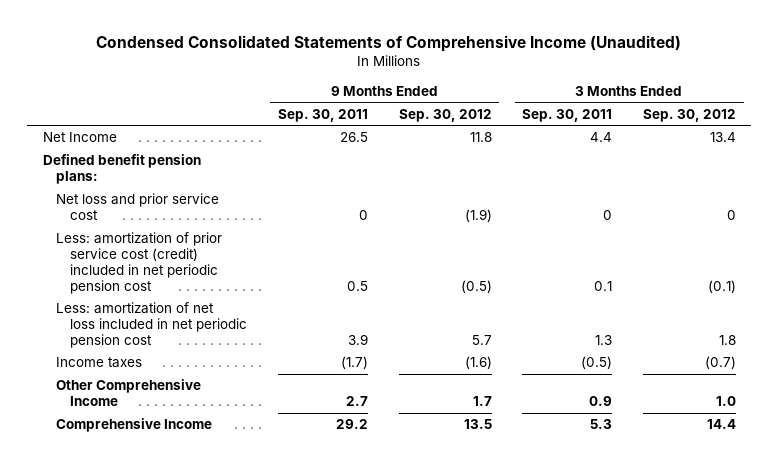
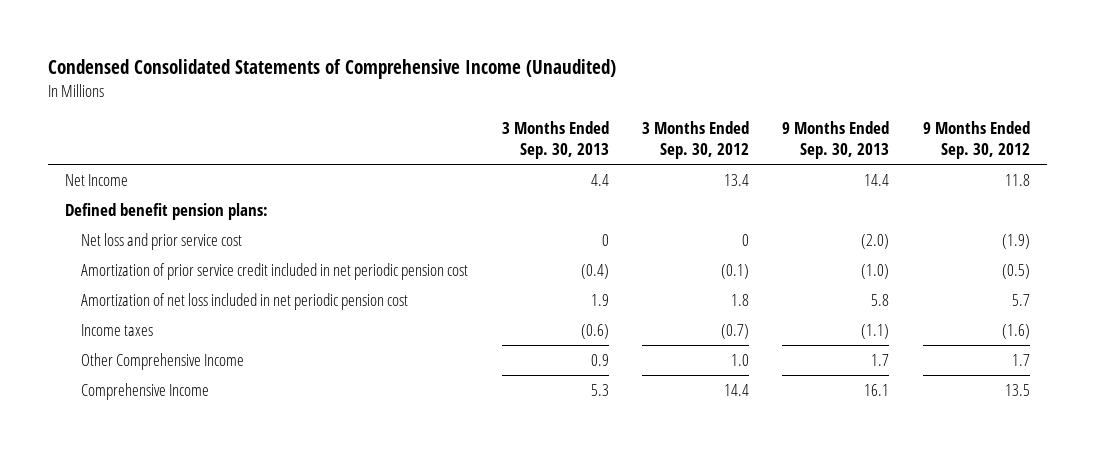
- | 9 Months Ended Sep. 30, 2011 | 9 Months Ended Sep. 30, 2012 | 3 Months Ended Sep. 30, 2011 | 3 Months Ended Sep. 30, 2012
+ | 3 Months Ended Sep. 30, 2013 | 3 Months Ended Sep. 30, 2012 | 9 Months Ended Sep. 30, 2013 | 9 Months Ended Sep. 30, 2012
- Less: amortization of prior service cost (credit) included in net periodic pension cost | 0.5 | (0.5) | 0.1 | (0.1)
- Less: amortization of net loss included in net periodic pension cost | 3.9 | 5.7 | 1.3 | 1.8
+ Amortization of prior service credit included in net periodic pension cost | (0.4) | (0.1) | (1.0) | (0.5)
+ Amortization of net loss included in net periodic pension cost | 1.9 | 1.8 | 5.8 | 5.7

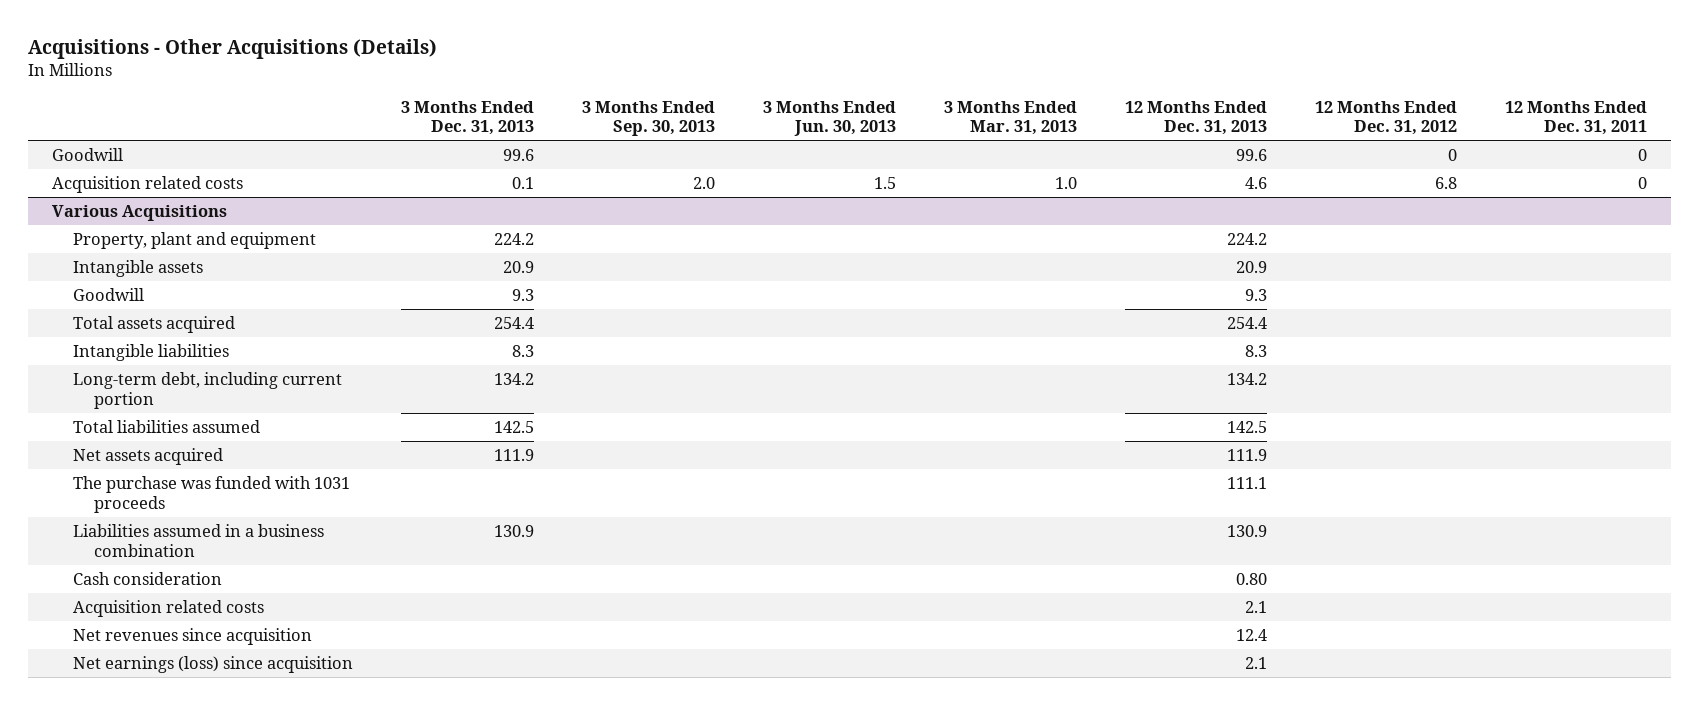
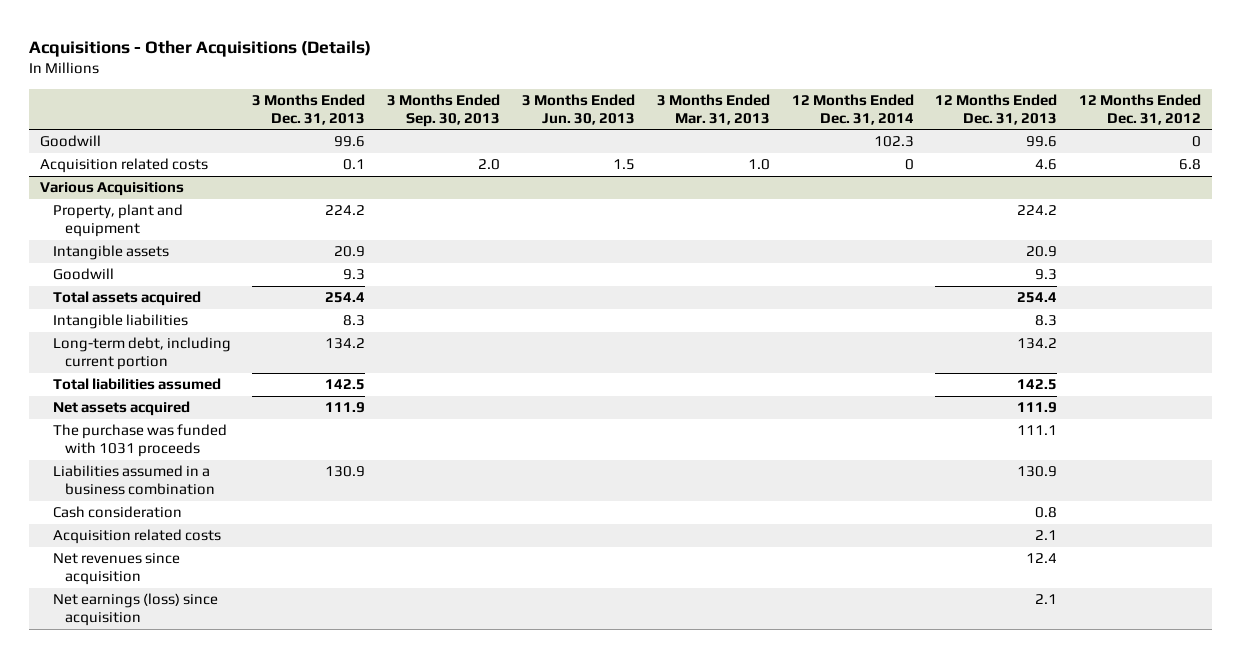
- | 3 Months Ended Dec. 31, 2013 | 3 Months Ended Sep. 30, 2013 | 3 Months Ended Jun. 30, 2013 | 3 Months Ended Mar. 31, 2013 | 12 Months Ended Dec. 31, 2013 | 12 Months Ended Dec. 31, 2012 | 12 Months Ended Dec. 31, 2011
+ | 3 Months Ended Dec. 31, 2013 | 3 Months Ended Sep. 30, 2013 | 3 Months Ended Jun. 30, 2013 | 3 Months Ended Mar. 31, 2013 | 12 Months Ended Dec. 31, 2014 | 12 Months Ended Dec. 31, 2013 | 12 Months Ended Dec. 31, 2012
@ Various Acquisitions
- Cash consideration | | | | | 0.80 | |
+ Cash consideration | | | | | | 0.8 |

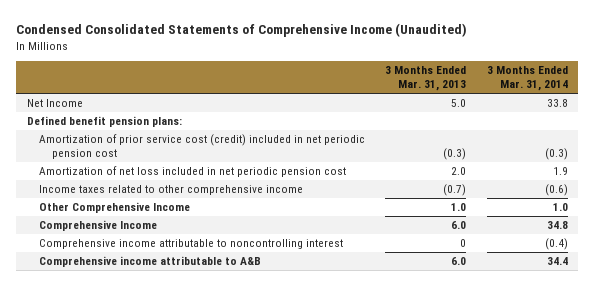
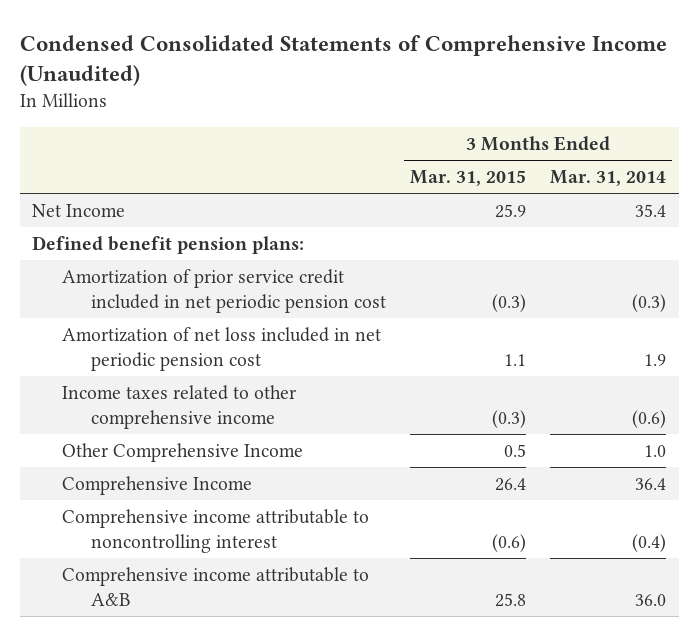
- | 3 Months Ended Mar. 31, 2013 | 3 Months Ended Mar. 31, 2014
+ | 3 Months Ended Mar. 31, 2015 | 3 Months Ended Mar. 31, 2014
- Net Income | 5.0 | 33.8
+ Net Income | 25.9 | 35.4
- Amortization of prior service cost (credit) included in net periodic pension cost | (0.3) | (0.3)
+ Amortization of prior service credit included in net periodic pension cost | (0.3) | (0.3)
- Comprehensive Income | 6.0 | 34.8
+ Comprehensive Income | 26.4 | 36.4
- Comprehensive income attributable to A&B | 6.0 | 34.4
+ Comprehensive income attributable to A&B | 25.8 | 36.0

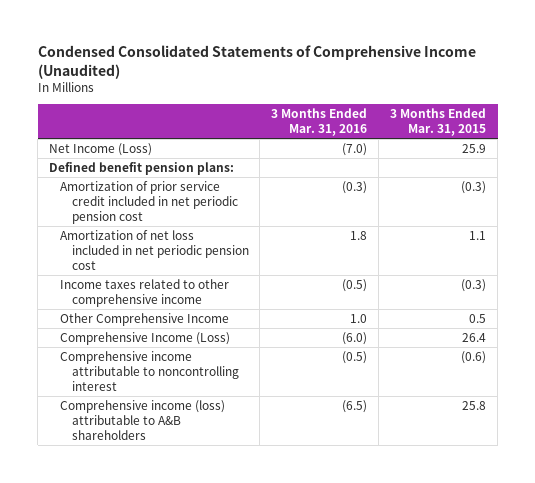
- | 3 Months Ended Mar. 31, 2015 | 3 Months Ended Mar. 31, 2014
+ | 3 Months Ended Mar. 31, 2016 | 3 Months Ended Mar. 31, 2015
- Net Income | 25.9 | 35.4
+ Net Income (Loss) | (7.0) | 25.9
- Comprehensive Income | 26.4 | 36.4
+ Comprehensive Income (Loss) | (6.0) | 26.4
- Comprehensive income attributable to A&B | 25.8 | 36.0
+ Comprehensive income (loss) attributable to A&B shareholders | (6.5) | 25.8

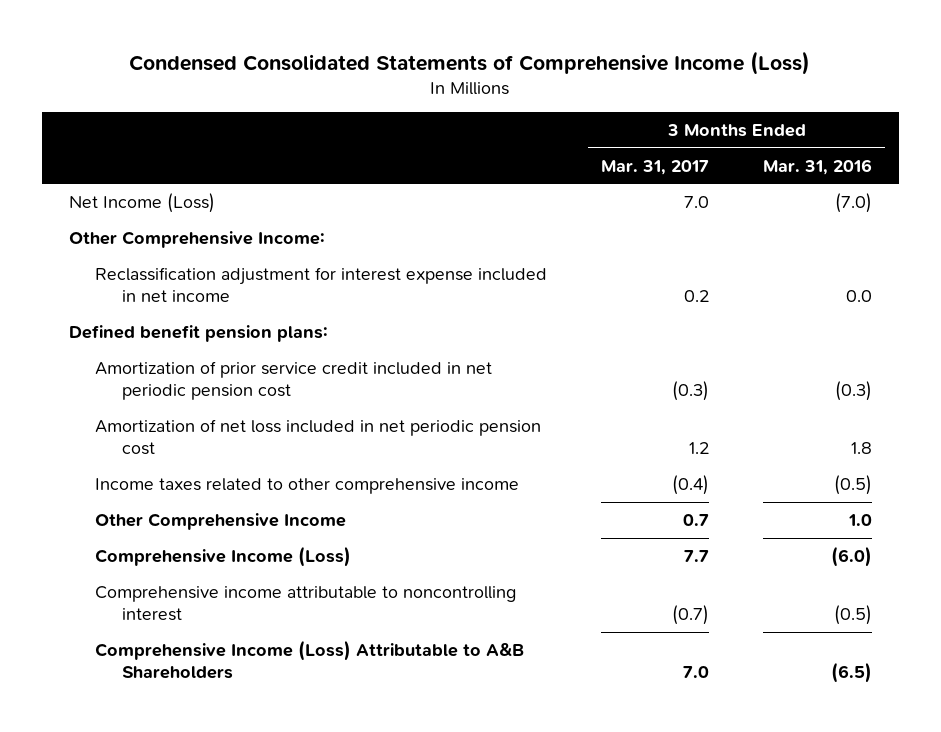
- Condensed Consolidated Statements of Comprehensive Income (Unaudited)
+ Condensed Consolidated Statements of Comprehensive Income (Loss)
- | 3 Months Ended Mar. 31, 2016 | 3 Months Ended Mar. 31, 2015
+ | 3 Months Ended Mar. 31, 2017 | 3 Months Ended Mar. 31, 2016
+ Other Comprehensive Income:
+ Reclassification adjustment for interest expense included in net income | 0.2 | 0.0
- Comprehensive income (loss) attributable to A&B shareholders | (6.5) | 25.8
+ Comprehensive Income (Loss) Attributable to A&B Shareholders | 7.0 | (6.5)

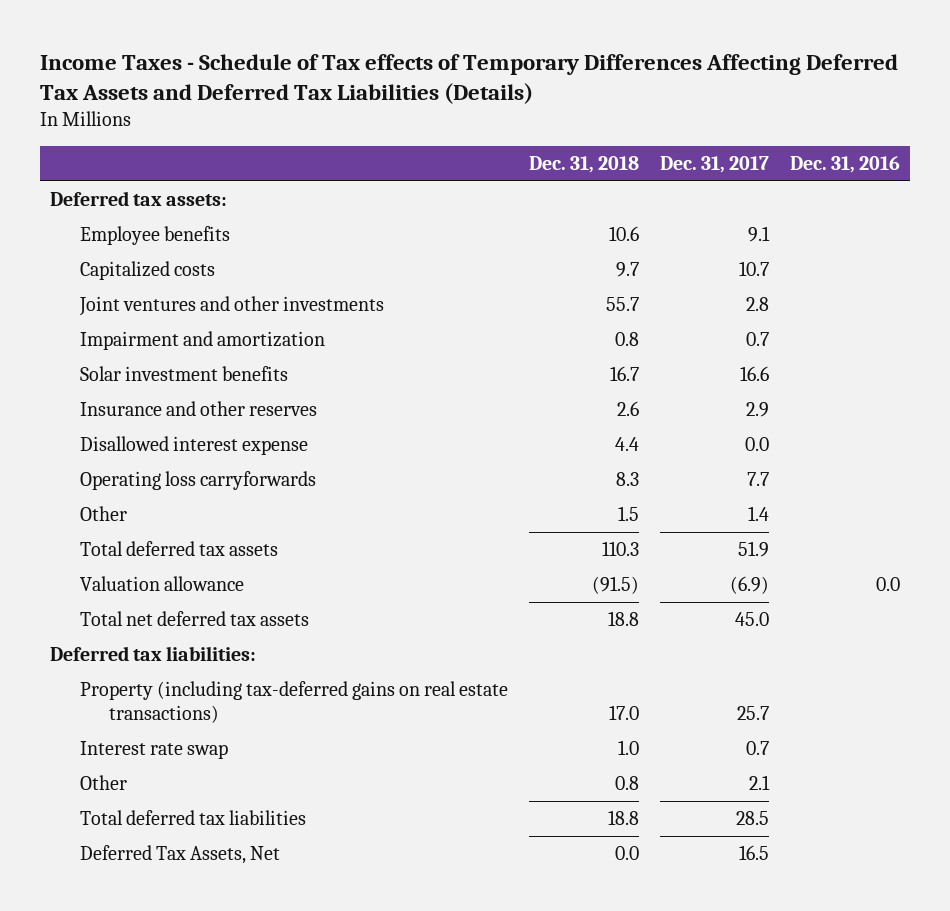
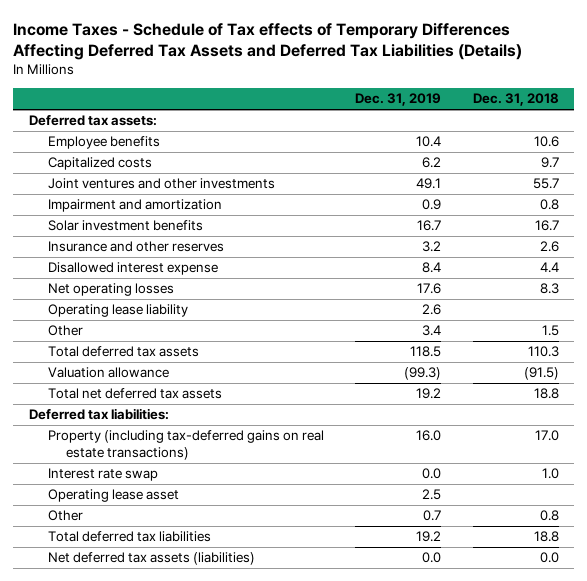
- | Dec. 31, 2018 | Dec. 31, 2017 | Dec. 31, 2016
+ | Dec. 31, 2019 | Dec. 31, 2018
- Operating loss carryforwards | 8.3 | 7.7 |
+ Net operating losses | 17.6 | 8.3
+ Operating lease liability | 2.6 |
+ Operating lease asset | 2.5 |
- Deferred Tax Assets, Net | 0.0 | 16.5 |
+ Net deferred tax assets (liabilities) | 0.0 | 0.0

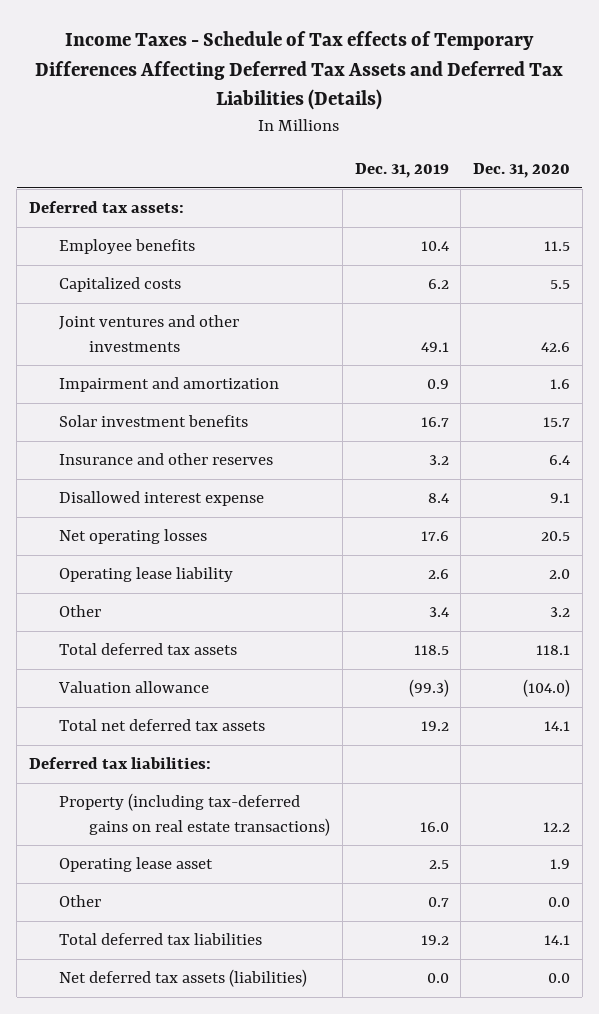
- | Dec. 31, 2019 | Dec. 31, 2018
+ | Dec. 31, 2019 | Dec. 31, 2020
- Interest rate swap | 0.0 | 1.0

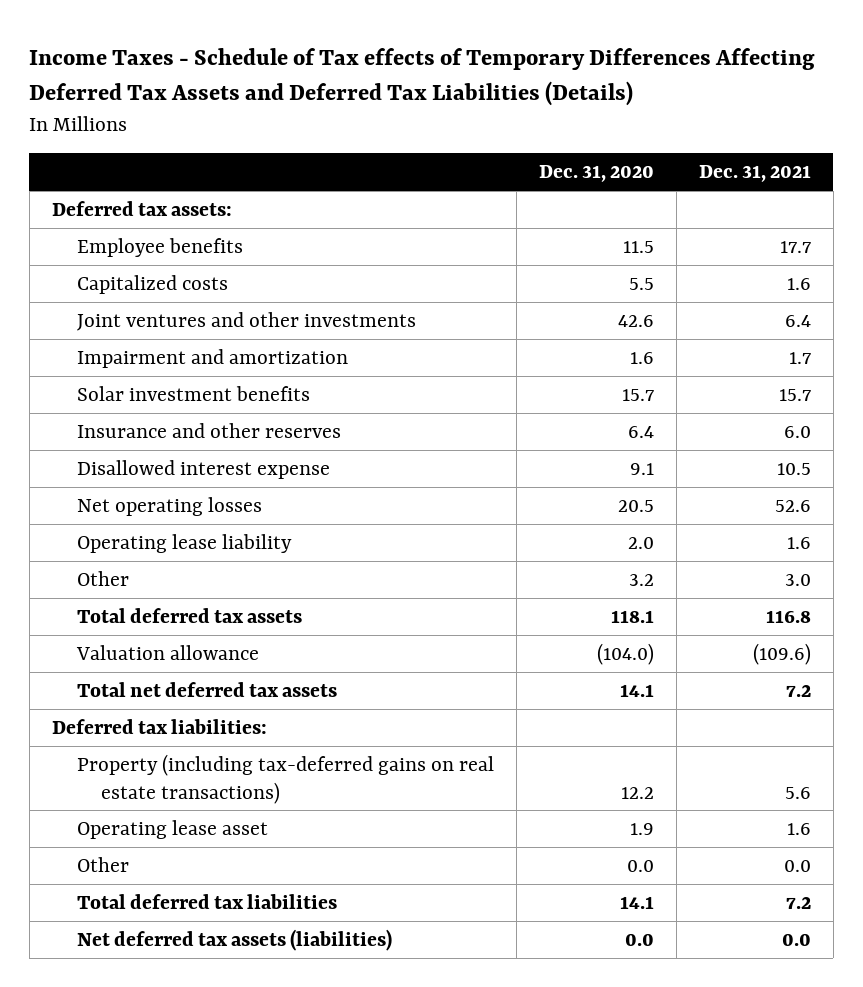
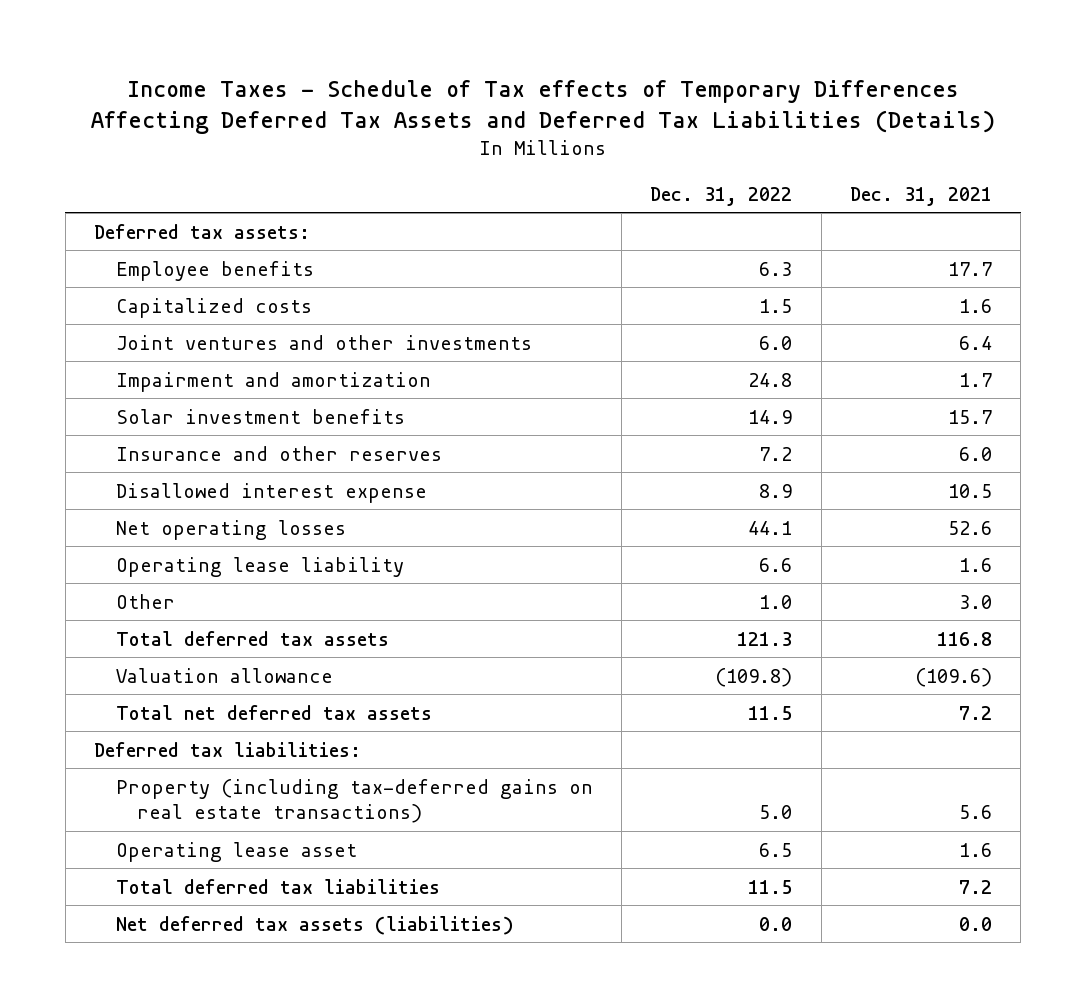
- | Dec. 31, 2020 | Dec. 31, 2021
+ | Dec. 31, 2022 | Dec. 31, 2021
- Other | 0.0 | 0.0

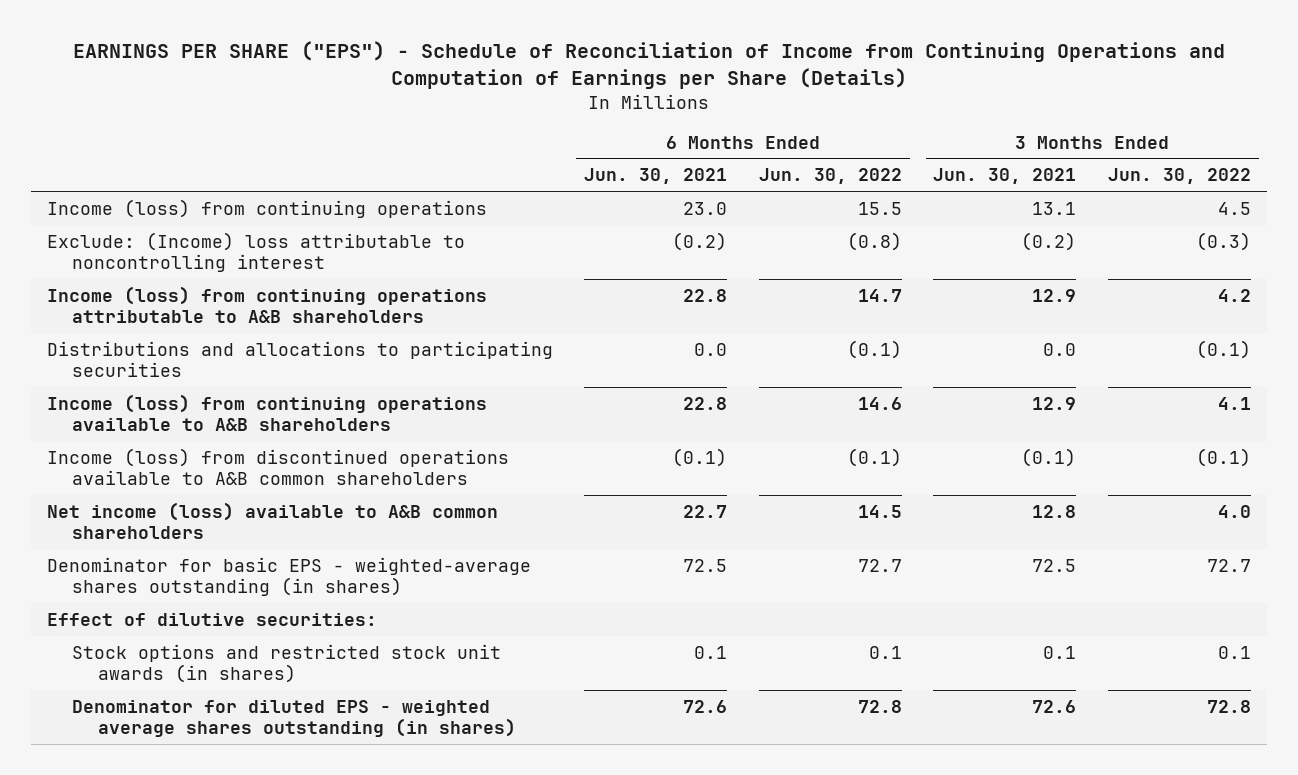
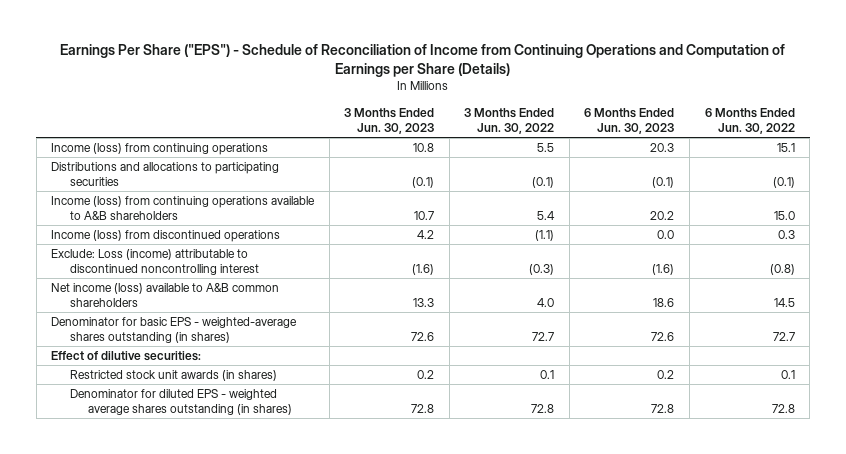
- EARNINGS PER SHARE ("EPS") - Schedule of Reconciliation of Income from Continuing Operations and Computation of Earnings per Share (Details)
+ Earnings Per Share ("EPS") - Schedule of Reconciliation of Income from Continuing Operations and Computation of Earnings per Share (Details)
- | 6 Months Ended Jun. 30, 2021 | 6 Months Ended Jun. 30, 2022 | 3 Months Ended Jun. 30, 2021 | 3 Months Ended Jun. 30, 2022
+ | 3 Months Ended Jun. 30, 2023 | 3 Months Ended Jun. 30, 2022 | 6 Months Ended Jun. 30, 2023 | 6 Months Ended Jun. 30, 2022
- Income (loss) from continuing operations | 23.0 | 15.5 | 13.1 | 4.5
- Exclude: (Income) loss attributable to noncontrolling interest | (0.2) | (0.8) | (0.2) | (0.3)
- Income (loss) from continuing operations attributable to A&B shareholders | 22.8 | 14.7 | 12.9 | 4.2
+ Income (loss) from continuing operations | 10.8 | 5.5 | 20.3 | 15.1
- Income (loss) from continuing operations available to A&B shareholders | 22.8 | 14.6 | 12.9 | 4.1
- Income (loss) from discontinued operations available to A&B common shareholders | (0.1) | (0.1) | (0.1) | (0.1)
+ Income (loss) from continuing operations available to A&B shareholders | 10.7 | 5.4 | 20.2 | 15.0
+ Income (loss) from discontinued operations | 4.2 | (1.1) | 0.0 | 0.3
+ Exclude: Loss (income) attributable to discontinued noncontrolling interest | (1.6) | (0.3) | (1.6) | (0.8)
- Stock options and restricted stock unit awards (in shares) | 0.1 | 0.1 | 0.1 | 0.1
+ Restricted stock unit awards (in shares) | 0.2 | 0.1 | 0.2 | 0.1

